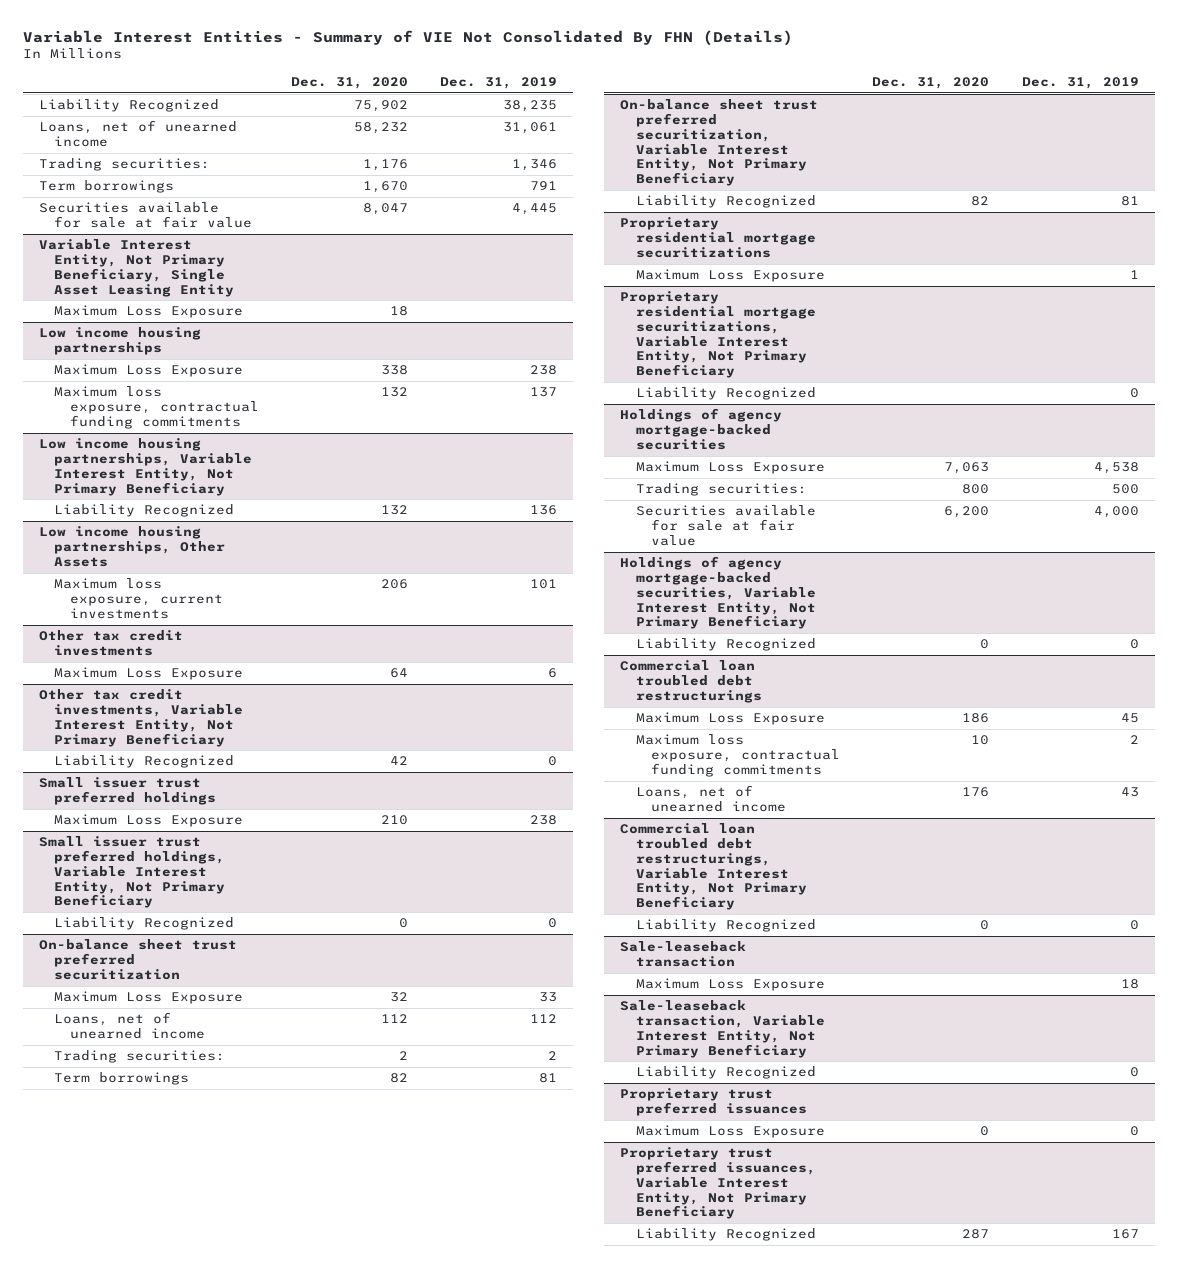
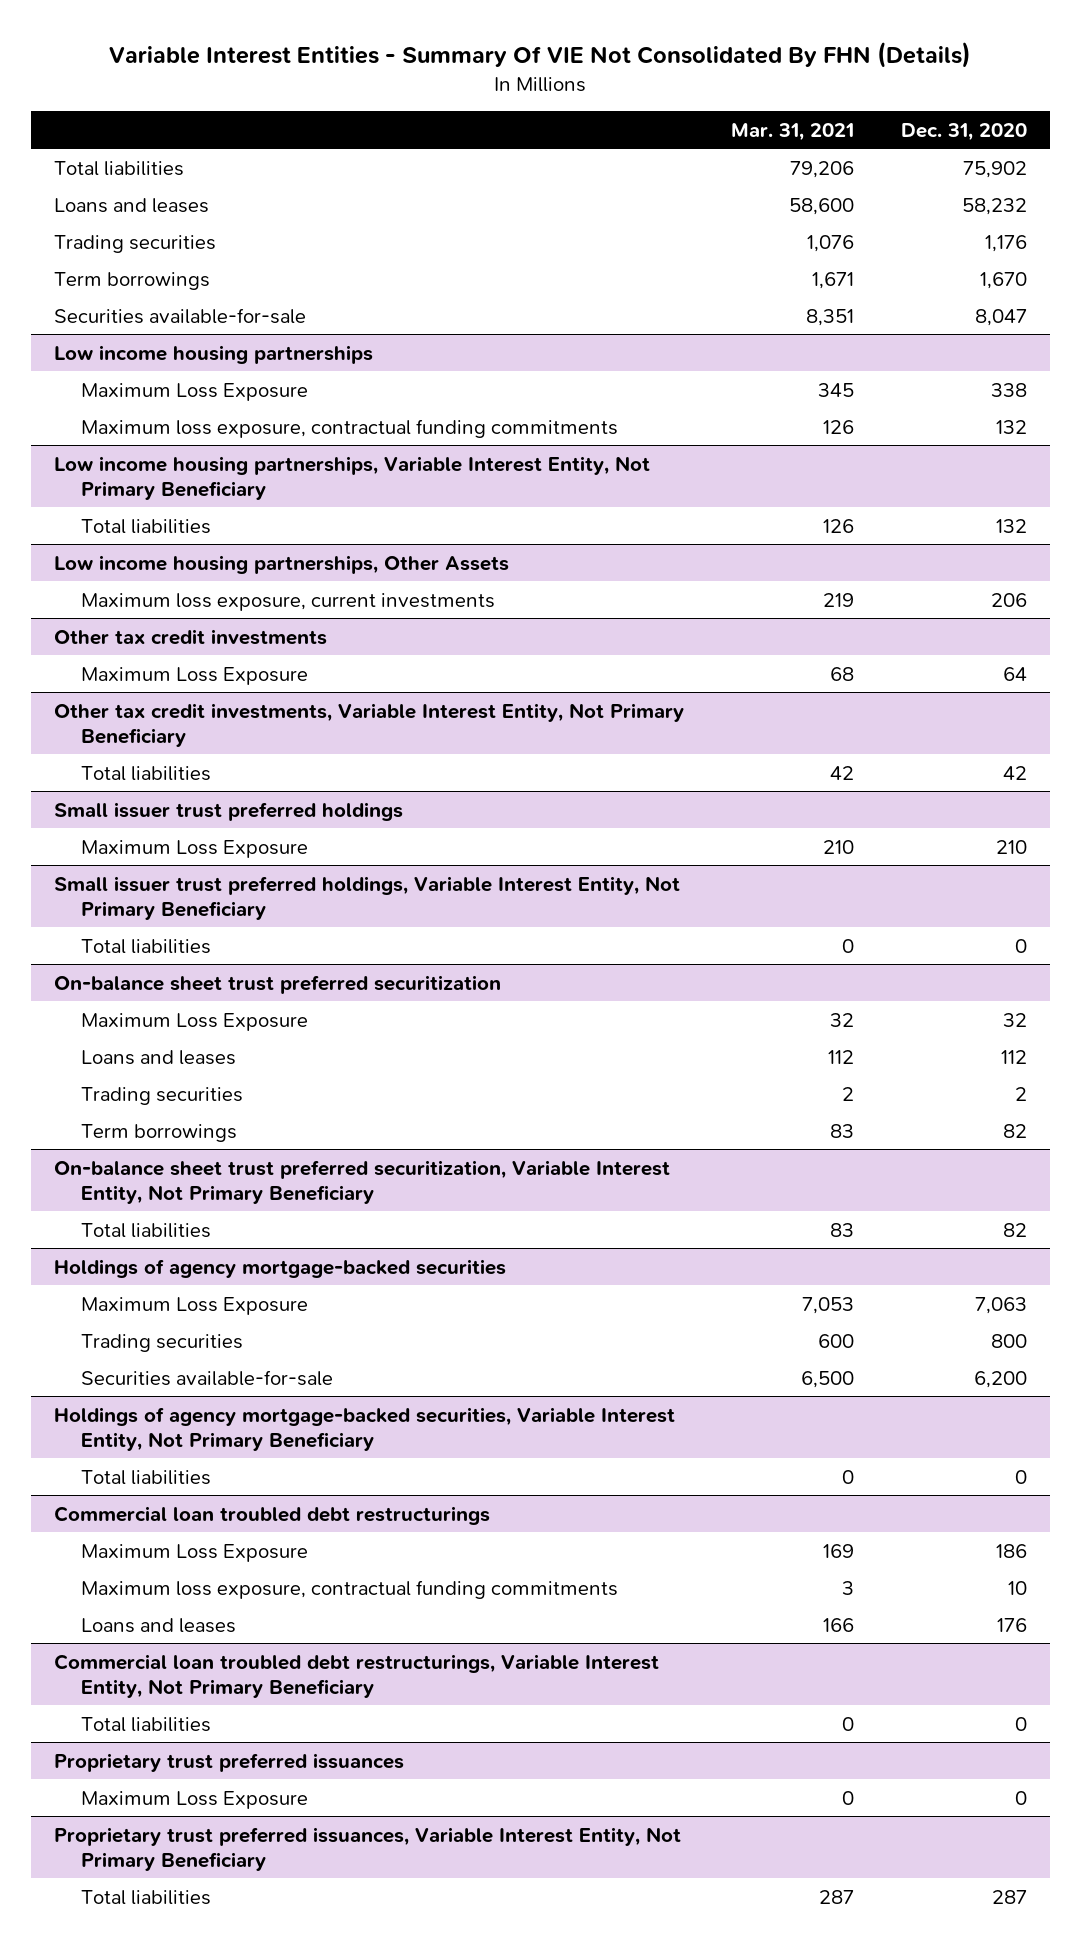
- Variable Interest Entities - Summary of VIE Not Consolidated By FHN (Details)
+ Variable Interest Entities - Summary Of VIE Not Consolidated By FHN (Details)
- | Dec. 31, 2020 | Dec. 31, 2019
+ | Mar. 31, 2021 | Dec. 31, 2020
- Liability Recognized | 75,902 | 38,235
- Loans, net of unearned income | 58,232 | 31,061
- Trading securities: | 1,176 | 1,346
+ Total liabilities | 79,206 | 75,902
+ Loans and leases | 58,600 | 58,232
+ Trading securities | 1,076 | 1,176
- Securities available for sale at fair value | 8,047 | 4,445
- Variable Interest Entity, Not Primary Beneficiary, Single Asset Leasing Entity
- Maximum Loss Exposure | 18 |
+ Securities available-for-sale | 8,351 | 8,047
@ Low income housing partnerships, Variable Interest Entity, Not Primary Beneficiary
- Liability Recognized | 132 | 136
+ Total liabilities | 126 | 132
@ Other tax credit investments, Variable Interest Entity, Not Primary Beneficiary
- Liability Recognized | 42 | 0
+ Total liabilities | 42 | 42
@ Small issuer trust preferred holdings, Variable Interest Entity, Not Primary Beneficiary
- Liability Recognized | 0 | 0
+ Total liabilities | 0 | 0
@ On-balance sheet trust preferred securitization
- Loans, net of unearned income | 112 | 112
- Trading securities: | 2 | 2
+ Loans and leases | 112 | 112
+ Trading securities | 2 | 2
@ On-balance sheet trust preferred securitization, Variable Interest Entity, Not Primary Beneficiary
- Liability Recognized | 82 | 81
- Proprietary residential mortgage securitizations
- Maximum Loss Exposure | | 1
- Proprietary residential mortgage securitizations, Variable Interest Entity, Not Primary Beneficiary
- Liability Recognized | | 0
@ On-balance sheet trust preferred securitization, Variable Interest Entity, Not Primary Beneficiary
+ Total liabilities | 83 | 82
@ Holdings of agency mortgage-backed securities
- Trading securities: | 800 | 500
- Securities available for sale at fair value | 6,200 | 4,000
+ Trading securities | 600 | 800
+ Securities available-for-sale | 6,500 | 6,200
@ Holdings of agency mortgage-backed securities, Variable Interest Entity, Not Primary Beneficiary
- Liability Recognized | 0 | 0
+ Total liabilities | 0 | 0
@ Commercial loan troubled debt restructurings
- Loans, net of unearned income | 176 | 43
+ Loans and leases | 166 | 176
@ Commercial loan troubled debt restructurings, Variable Interest Entity, Not Primary Beneficiary
- Liability Recognized | 0 | 0
- Sale-leaseback transaction
- Maximum Loss Exposure | | 18
- Sale-leaseback transaction, Variable Interest Entity, Not Primary Beneficiary
- Liability Recognized | | 0
@ Commercial loan troubled debt restructurings, Variable Interest Entity, Not Primary Beneficiary
+ Total liabilities | 0 | 0
@ Proprietary trust preferred issuances, Variable Interest Entity, Not Primary Beneficiary
- Liability Recognized | 287 | 167
+ Total liabilities | 287 | 287

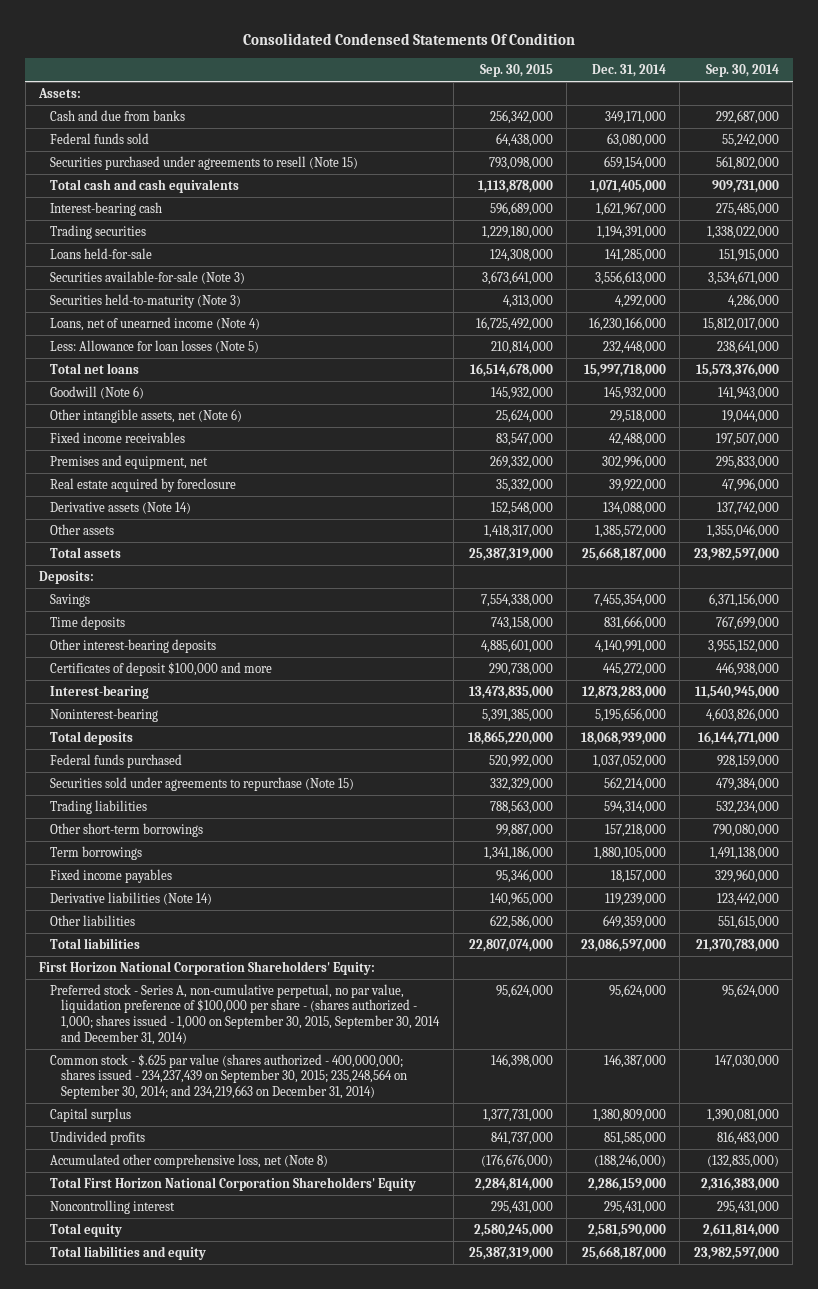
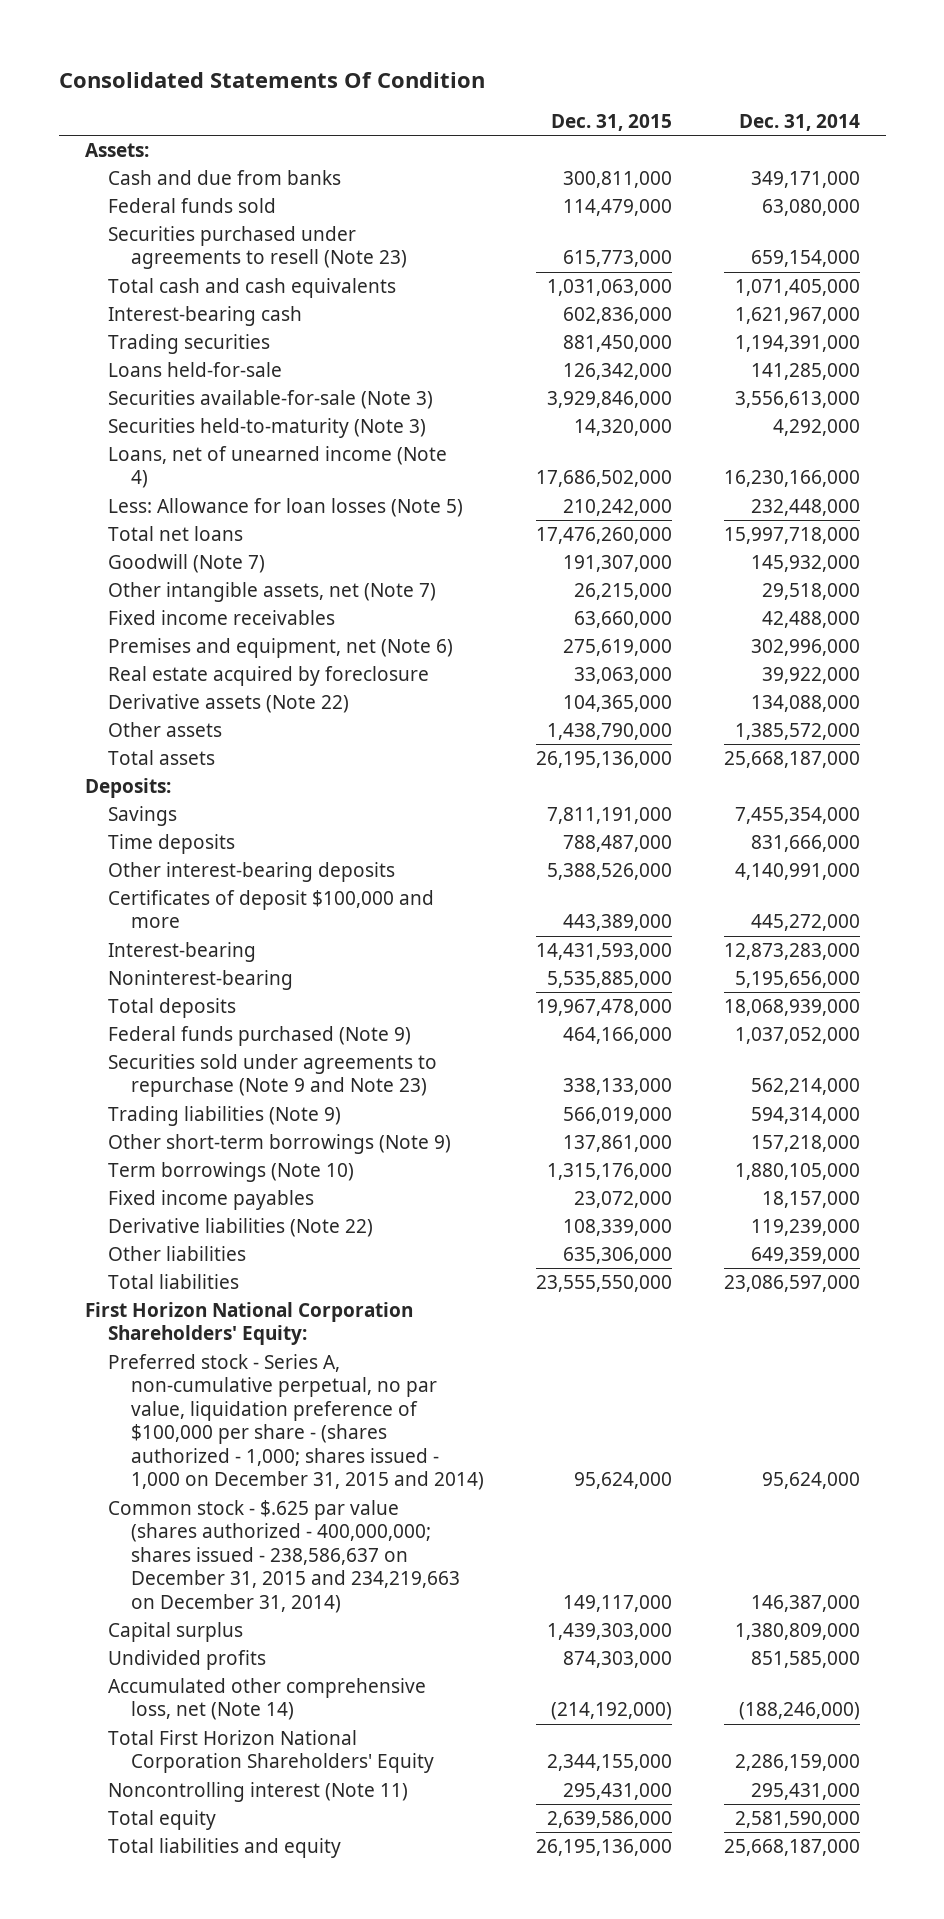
- Consolidated Condensed Statements Of Condition
+ Consolidated Statements Of Condition
- | Sep. 30, 2015 | Dec. 31, 2014 | Sep. 30, 2014
+ | Dec. 31, 2015 | Dec. 31, 2014
- Securities purchased under agreements to resell (Note 15) | 793,098,000 | 659,154,000 | 561,802,000
+ Securities purchased under agreements to resell (Note 23) | 615,773,000 | 659,154,000
- Goodwill (Note 6) | 145,932,000 | 145,932,000 | 141,943,000
- Other intangible assets, net (Note 6) | 25,624,000 | 29,518,000 | 19,044,000
+ Goodwill (Note 7) | 191,307,000 | 145,932,000
+ Other intangible assets, net (Note 7) | 26,215,000 | 29,518,000
- Premises and equipment, net | 269,332,000 | 302,996,000 | 295,833,000
+ Premises and equipment, net (Note 6) | 275,619,000 | 302,996,000
- Derivative assets (Note 14) | 152,548,000 | 134,088,000 | 137,742,000
+ Derivative assets (Note 22) | 104,365,000 | 134,088,000
- Federal funds purchased | 520,992,000 | 1,037,052,000 | 928,159,000
- Securities sold under agreements to repurchase (Note 15) | 332,329,000 | 562,214,000 | 479,384,000
- Trading liabilities | 788,563,000 | 594,314,000 | 532,234,000
- Other short-term borrowings | 99,887,000 | 157,218,000 | 790,080,000
- Term borrowings | 1,341,186,000 | 1,880,105,000 | 1,491,138,000
+ Federal funds purchased (Note 9) | 464,166,000 | 1,037,052,000
+ Securities sold under agreements to repurchase (Note 9 and Note 23) | 338,133,000 | 562,214,000
+ Trading liabilities (Note 9) | 566,019,000 | 594,314,000
+ Other short-term borrowings (Note 9) | 137,861,000 | 157,218,000
+ Term borrowings (Note 10) | 1,315,176,000 | 1,880,105,000
- Derivative liabilities (Note 14) | 140,965,000 | 119,239,000 | 123,442,000
+ Derivative liabilities (Note 22) | 108,339,000 | 119,239,000
- Preferred stock - Series A, non-cumulative perpetual, no par value, liquidation preference of $100,000 per share - (shares authorized - 1,000; shares issued - 1,000 on September 30, 2015, September 30, 2014 and December 31, 2014) | 95,624,000 | 95,624,000 | 95,624,000
- Common stock - $.625 par value (shares authorized - 400,000,000; shares issued - 234,237,439 on September 30, 2015; 235,248,564 on September 30, 2014; and 234,219,663 on December 31, 2014) | 146,398,000 | 146,387,000 | 147,030,000
+ Preferred stock - Series A, non-cumulative perpetual, no par value, liquidation preference of $100,000 per share - (shares authorized - 1,000; shares issued - 1,000 on December 31, 2015 and 2014) | 95,624,000 | 95,624,000
+ Common stock - $.625 par value (shares authorized - 400,000,000; shares issued - 238,586,637 on December 31, 2015 and 234,219,663 on December 31, 2014) | 149,117,000 | 146,387,000
- Accumulated other comprehensive loss, net (Note 8) | (176,676,000) | (188,246,000) | (132,835,000)
+ Accumulated other comprehensive loss, net (Note 14) | (214,192,000) | (188,246,000)
- Noncontrolling interest | 295,431,000 | 295,431,000 | 295,431,000
+ Noncontrolling interest (Note 11) | 295,431,000 | 295,431,000

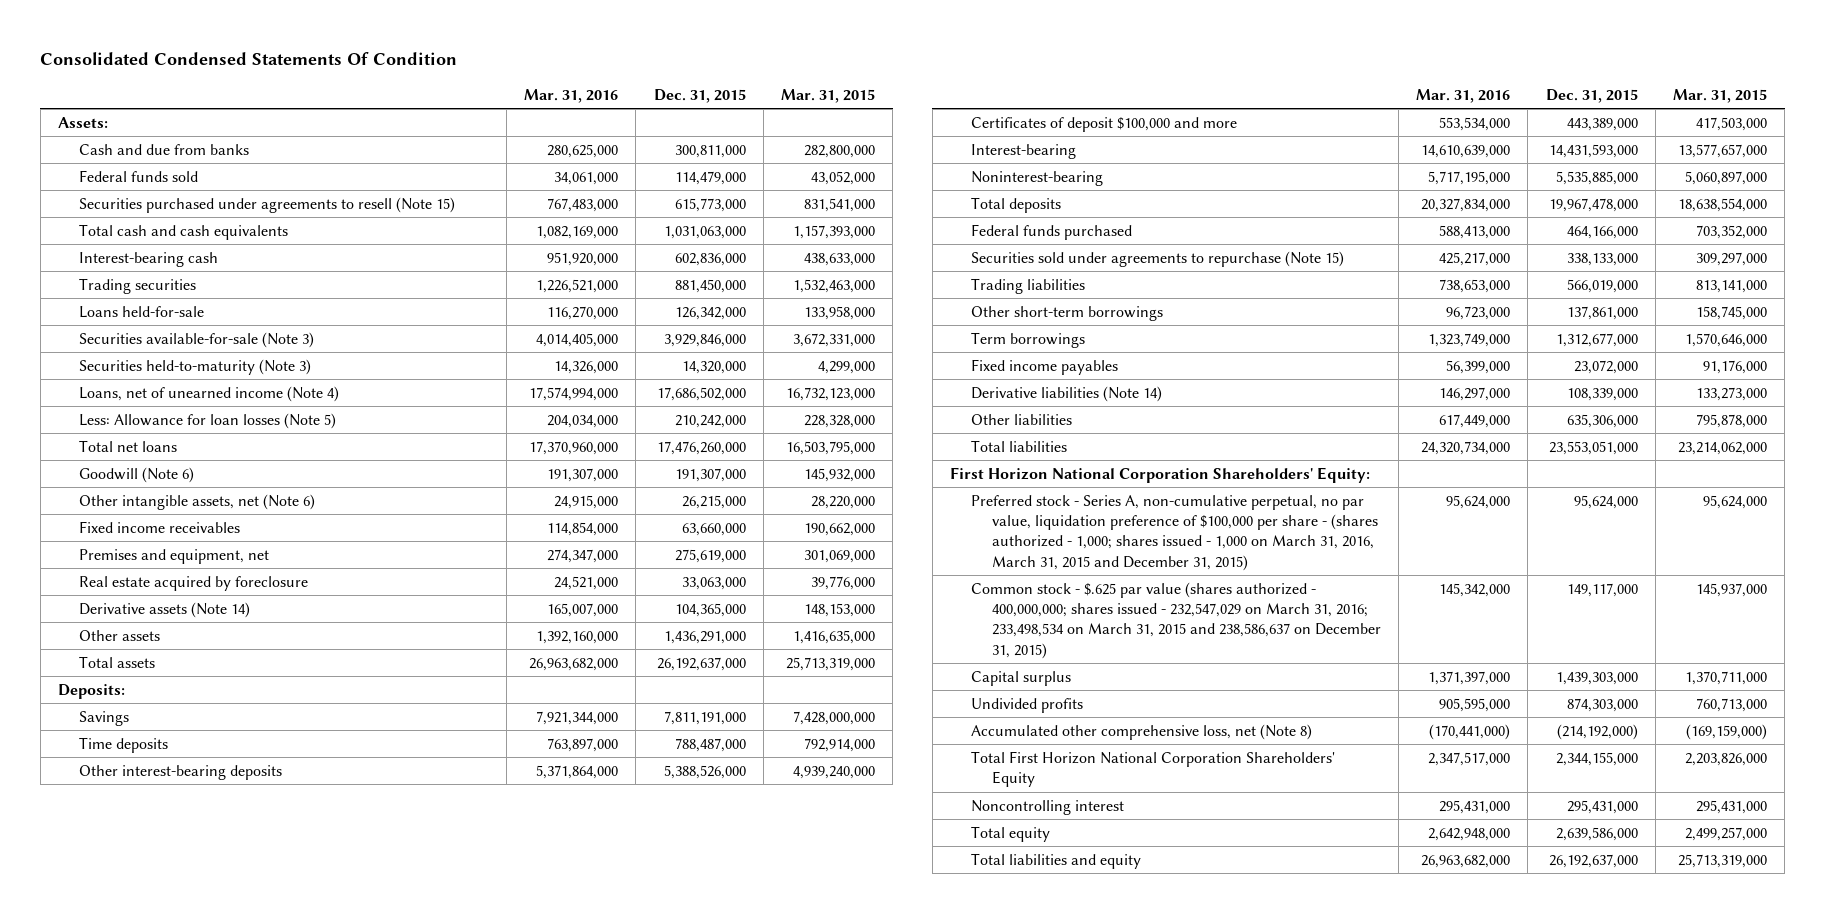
- Consolidated Statements Of Condition
+ Consolidated Condensed Statements Of Condition
- | Dec. 31, 2015 | Dec. 31, 2014
+ | Mar. 31, 2016 | Dec. 31, 2015 | Mar. 31, 2015
- Securities purchased under agreements to resell (Note 23) | 615,773,000 | 659,154,000
+ Securities purchased under agreements to resell (Note 15) | 767,483,000 | 615,773,000 | 831,541,000
- Goodwill (Note 7) | 191,307,000 | 145,932,000
- Other intangible assets, net (Note 7) | 26,215,000 | 29,518,000
+ Goodwill (Note 6) | 191,307,000 | 191,307,000 | 145,932,000
+ Other intangible assets, net (Note 6) | 24,915,000 | 26,215,000 | 28,220,000
- Premises and equipment, net (Note 6) | 275,619,000 | 302,996,000
+ Premises and equipment, net | 274,347,000 | 275,619,000 | 301,069,000
- Derivative assets (Note 22) | 104,365,000 | 134,088,000
- Other assets | 1,438,790,000 | 1,385,572,000
- Total assets | 26,195,136,000 | 25,668,187,000
+ Derivative assets (Note 14) | 165,007,000 | 104,365,000 | 148,153,000
+ Other assets | 1,392,160,000 | 1,436,291,000 | 1,416,635,000
+ Total assets | 26,963,682,000 | 26,192,637,000 | 25,713,319,000
- Federal funds purchased (Note 9) | 464,166,000 | 1,037,052,000
- Securities sold under agreements to repurchase (Note 9 and Note 23) | 338,133,000 | 562,214,000
- Trading liabilities (Note 9) | 566,019,000 | 594,314,000
- Other short-term borrowings (Note 9) | 137,861,000 | 157,218,000
- Term borrowings (Note 10) | 1,315,176,000 | 1,880,105,000
+ Federal funds purchased | 588,413,000 | 464,166,000 | 703,352,000
+ Securities sold under agreements to repurchase (Note 15) | 425,217,000 | 338,133,000 | 309,297,000
+ Trading liabilities | 738,653,000 | 566,019,000 | 813,141,000
+ Other short-term borrowings | 96,723,000 | 137,861,000 | 158,745,000
+ Term borrowings | 1,323,749,000 | 1,312,677,000 | 1,570,646,000
- Derivative liabilities (Note 22) | 108,339,000 | 119,239,000
+ Derivative liabilities (Note 14) | 146,297,000 | 108,339,000 | 133,273,000
- Total liabilities | 23,555,550,000 | 23,086,597,000
+ Total liabilities | 24,320,734,000 | 23,553,051,000 | 23,214,062,000
- Preferred stock - Series A, non-cumulative perpetual, no par value, liquidation preference of $100,000 per share - (shares authorized - 1,000; shares issued - 1,000 on December 31, 2015 and 2014) | 95,624,000 | 95,624,000
- Common stock - $.625 par value (shares authorized - 400,000,000; shares issued - 238,586,637 on December 31, 2015 and 234,219,663 on December 31, 2014) | 149,117,000 | 146,387,000
+ Preferred stock - Series A, non-cumulative perpetual, no par value, liquidation preference of $100,000 per share - (shares authorized - 1,000; shares issued - 1,000 on March 31, 2016, March 31, 2015 and December 31, 2015) | 95,624,000 | 95,624,000 | 95,624,000
+ Common stock - $.625 par value (shares authorized - 400,000,000; shares issued - 232,547,029 on March 31, 2016; 233,498,534 on March 31, 2015 and 238,586,637 on December 31, 2015) | 145,342,000 | 149,117,000 | 145,937,000
- Accumulated other comprehensive loss, net (Note 14) | (214,192,000) | (188,246,000)
+ Accumulated other comprehensive loss, net (Note 8) | (170,441,000) | (214,192,000) | (169,159,000)
- Noncontrolling interest (Note 11) | 295,431,000 | 295,431,000
+ Noncontrolling interest | 295,431,000 | 295,431,000 | 295,431,000
- Total liabilities and equity | 26,195,136,000 | 25,668,187,000
+ Total liabilities and equity | 26,963,682,000 | 26,192,637,000 | 25,713,319,000

